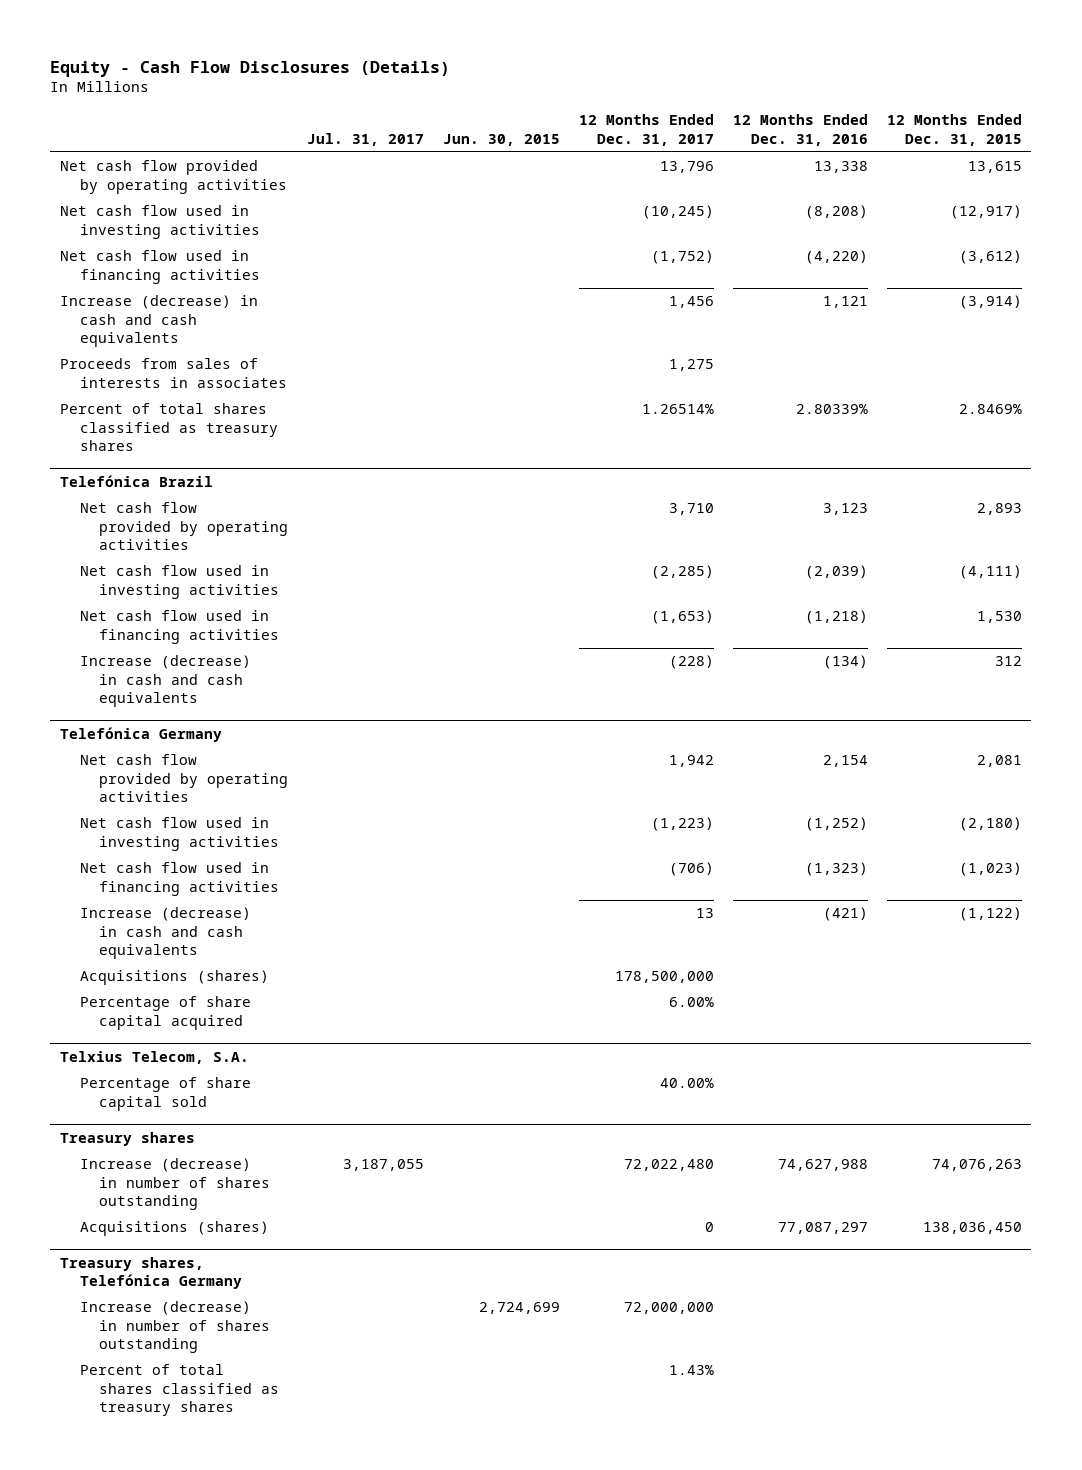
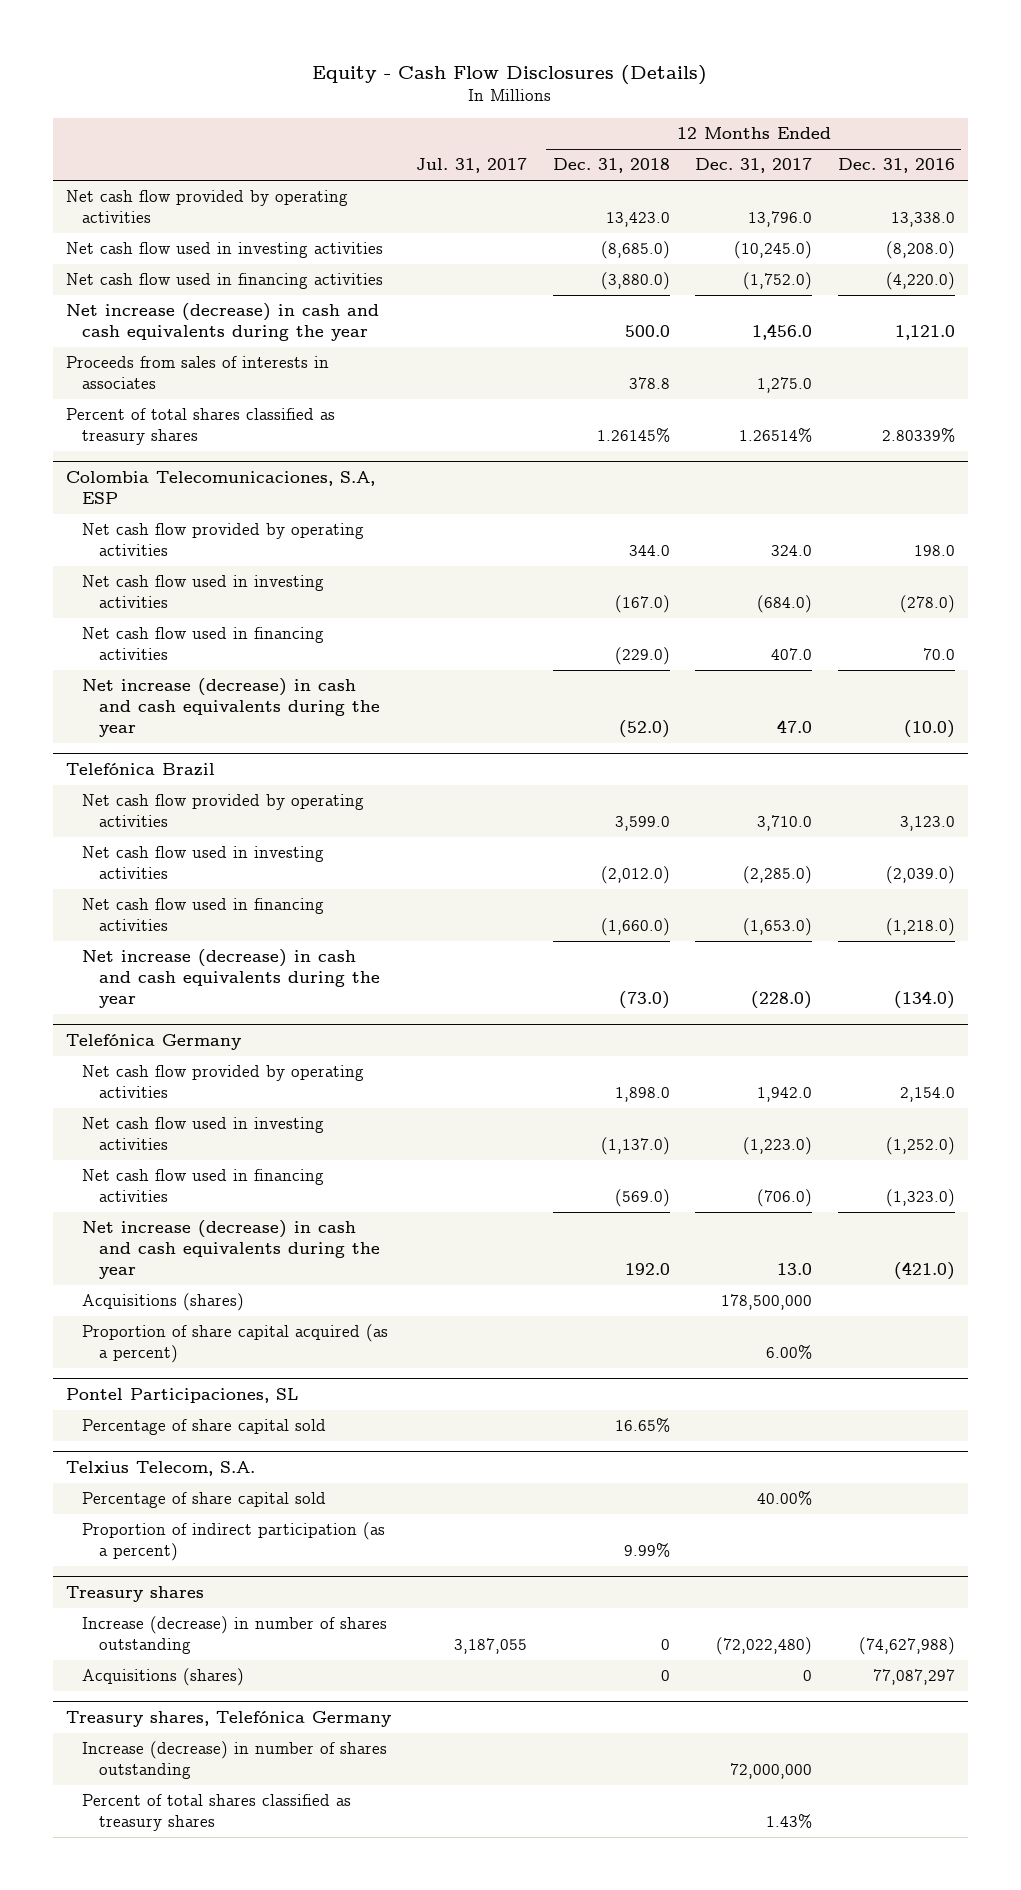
- | Jul. 31, 2017 | Jun. 30, 2015 | 12 Months Ended Dec. 31, 2017 | 12 Months Ended Dec. 31, 2016 | 12 Months Ended Dec. 31, 2015
+ | Jul. 31, 2017 | 12 Months Ended Dec. 31, 2018 | 12 Months Ended Dec. 31, 2017 | 12 Months Ended Dec. 31, 2016
- Net cash flow provided by operating activities | | | 13,796 | 13,338 | 13,615
- Net cash flow used in investing activities | | | (10,245) | (8,208) | (12,917)
- Net cash flow used in financing activities | | | (1,752) | (4,220) | (3,612)
- Increase (decrease) in cash and cash equivalents | | | 1,456 | 1,121 | (3,914)
- Proceeds from sales of interests in associates | | | 1,275 | |
+ Net cash flow provided by operating activities | | 13,423.0 | 13,796.0 | 13,338.0
+ Net cash flow used in investing activities | | (8,685.0) | (10,245.0) | (8,208.0)
+ Net cash flow used in financing activities | | (3,880.0) | (1,752.0) | (4,220.0)
+ Net increase (decrease) in cash and cash equivalents during the year | | 500.0 | 1,456.0 | 1,121.0
+ Proceeds from sales of interests in associates | | 378.8 | 1,275.0 |
+ Colombia Telecomunicaciones, S.A, ESP
+ Net cash flow provided by operating activities | | 344.0 | 324.0 | 198.0
+ Net cash flow used in investing activities | | (167.0) | (684.0) | (278.0)
+ Net cash flow used in financing activities | | (229.0) | 407.0 | 70.0
+ Net increase (decrease) in cash and cash equivalents during the year | | (52.0) | 47.0 | (10.0)
@ Telefónica Brazil
- Net cash flow provided by operating activities | | | 3,710 | 3,123 | 2,893
- Net cash flow used in investing activities | | | (2,285) | (2,039) | (4,111)
- Net cash flow used in financing activities | | | (1,653) | (1,218) | 1,530
- Increase (decrease) in cash and cash equivalents | | | (228) | (134) | 312
+ Net cash flow provided by operating activities | | 3,599.0 | 3,710.0 | 3,123.0
+ Net cash flow used in investing activities | | (2,012.0) | (2,285.0) | (2,039.0)
+ Net cash flow used in financing activities | | (1,660.0) | (1,653.0) | (1,218.0)
+ Net increase (decrease) in cash and cash equivalents during the year | | (73.0) | (228.0) | (134.0)
@ Telefónica Germany
- Net cash flow provided by operating activities | | | 1,942 | 2,154 | 2,081
- Net cash flow used in investing activities | | | (1,223) | (1,252) | (2,180)
- Net cash flow used in financing activities | | | (706) | (1,323) | (1,023)
- Increase (decrease) in cash and cash equivalents | | | 13 | (421) | (1,122)
+ Net cash flow provided by operating activities | | 1,898.0 | 1,942.0 | 2,154.0
+ Net cash flow used in investing activities | | (1,137.0) | (1,223.0) | (1,252.0)
+ Net cash flow used in financing activities | | (569.0) | (706.0) | (1,323.0)
+ Net increase (decrease) in cash and cash equivalents during the year | | 192.0 | 13.0 | (421.0)
- Percentage of share capital acquired | | | 6.00% | |
+ Proportion of share capital acquired (as a percent) | | | 6.00% |
+ Pontel Participaciones, SL
+ Percentage of share capital sold | | 16.65% | |
@ Telxius Telecom, S.A.
+ Proportion of indirect participation (as a percent) | | 9.99% | |
@ Treasury shares
- Increase (decrease) in number of shares outstanding | 3,187,055 | | 72,022,480 | 74,627,988 | 74,076,263
+ Increase (decrease) in number of shares outstanding | 3,187,055 | 0 | (72,022,480) | (74,627,988)

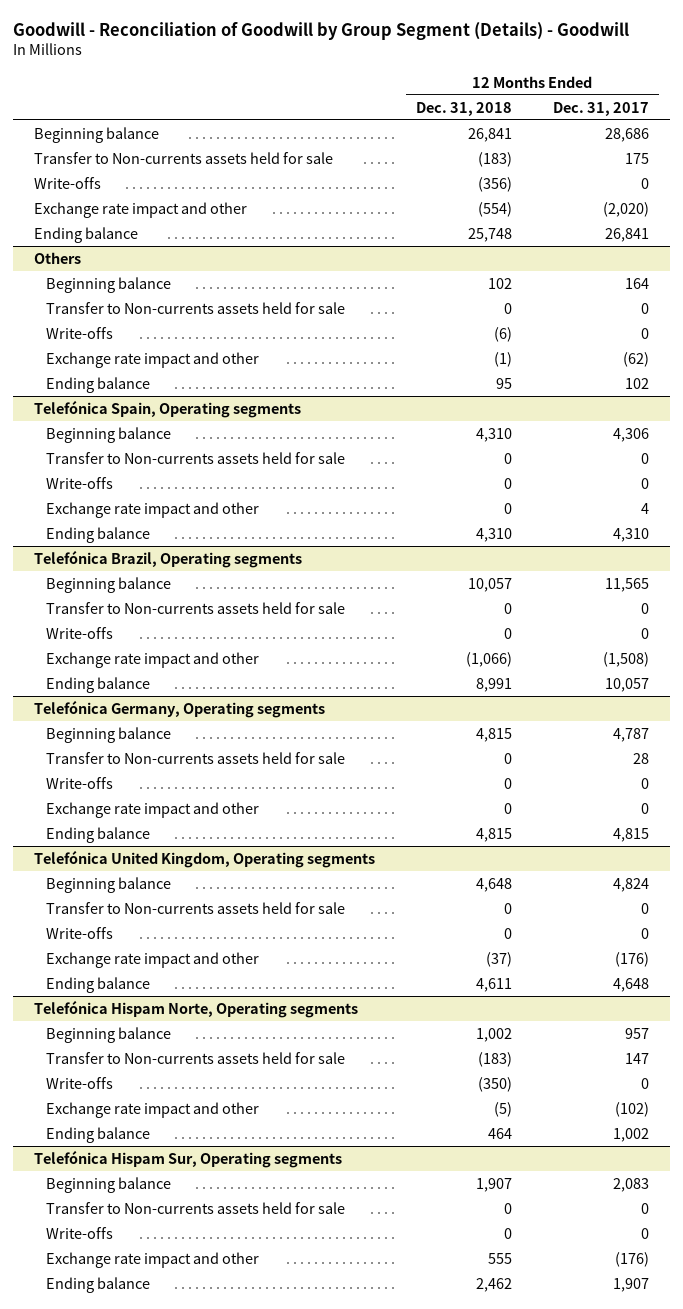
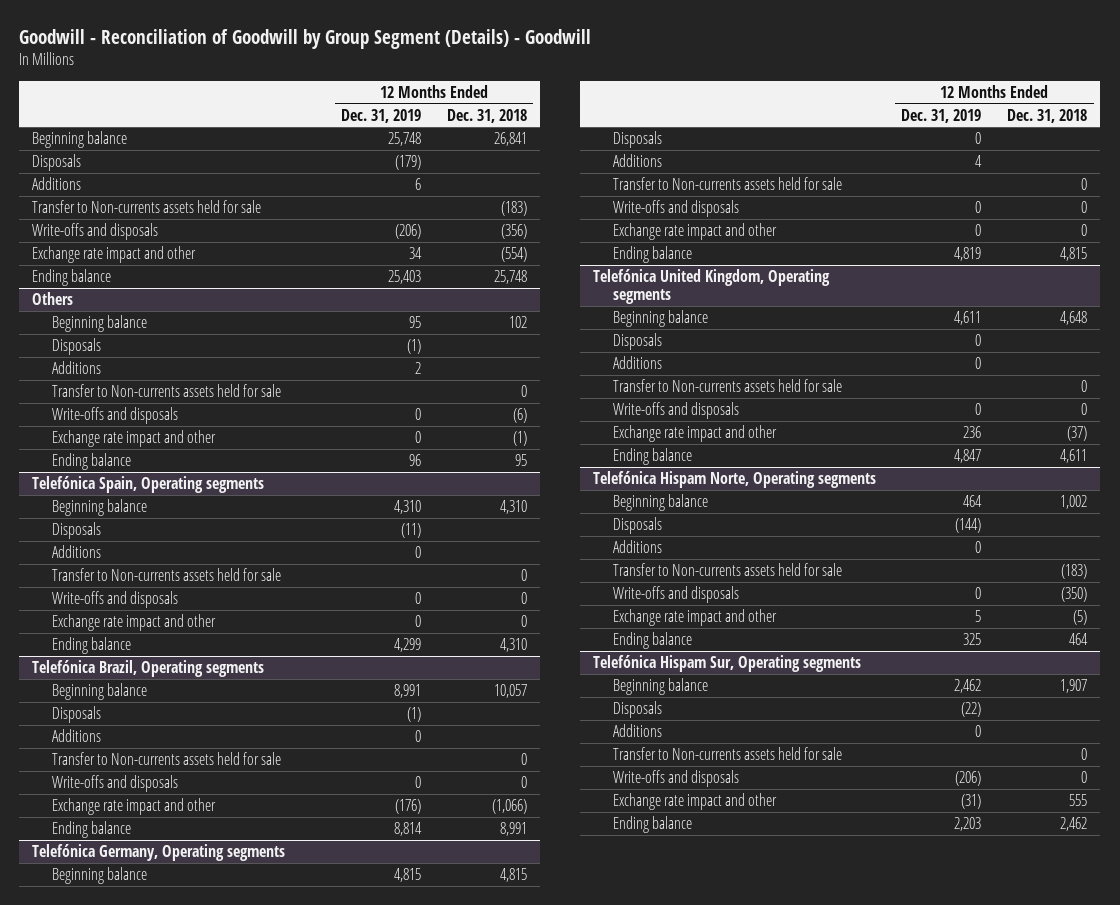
- | 12 Months Ended Dec. 31, 2018 | 12 Months Ended Dec. 31, 2017
+ | 12 Months Ended Dec. 31, 2019 | 12 Months Ended Dec. 31, 2018
+ Disposals | (179) |
+ Additions | 6 |
- Write-offs | (356) | 0
+ Write-offs and disposals | (206) | (356)
@ Others
+ Disposals | (1) |
+ Additions | 2 |
- Write-offs | (6) | 0
+ Write-offs and disposals | 0 | (6)
@ Telefónica Spain, Operating segments
+ Disposals | (11) |
+ Additions | 0 |
- Write-offs | 0 | 0
+ Write-offs and disposals | 0 | 0
@ Telefónica Brazil, Operating segments
+ Disposals | (1) |
+ Additions | 0 |
- Write-offs | 0 | 0
+ Write-offs and disposals | 0 | 0
@ Telefónica Germany, Operating segments
+ Disposals | 0 |
+ Additions | 4 |
- Write-offs | 0 | 0
+ Write-offs and disposals | 0 | 0
@ Telefónica United Kingdom, Operating segments
+ Disposals | 0 |
+ Additions | 0 |
- Write-offs | 0 | 0
+ Write-offs and disposals | 0 | 0
@ Telefónica Hispam Norte, Operating segments
+ Disposals | (144) |
+ Additions | 0 |
- Write-offs | (350) | 0
+ Write-offs and disposals | 0 | (350)
@ Telefónica Hispam Sur, Operating segments
+ Disposals | (22) |
+ Additions | 0 |
- Write-offs | 0 | 0
+ Write-offs and disposals | (206) | 0

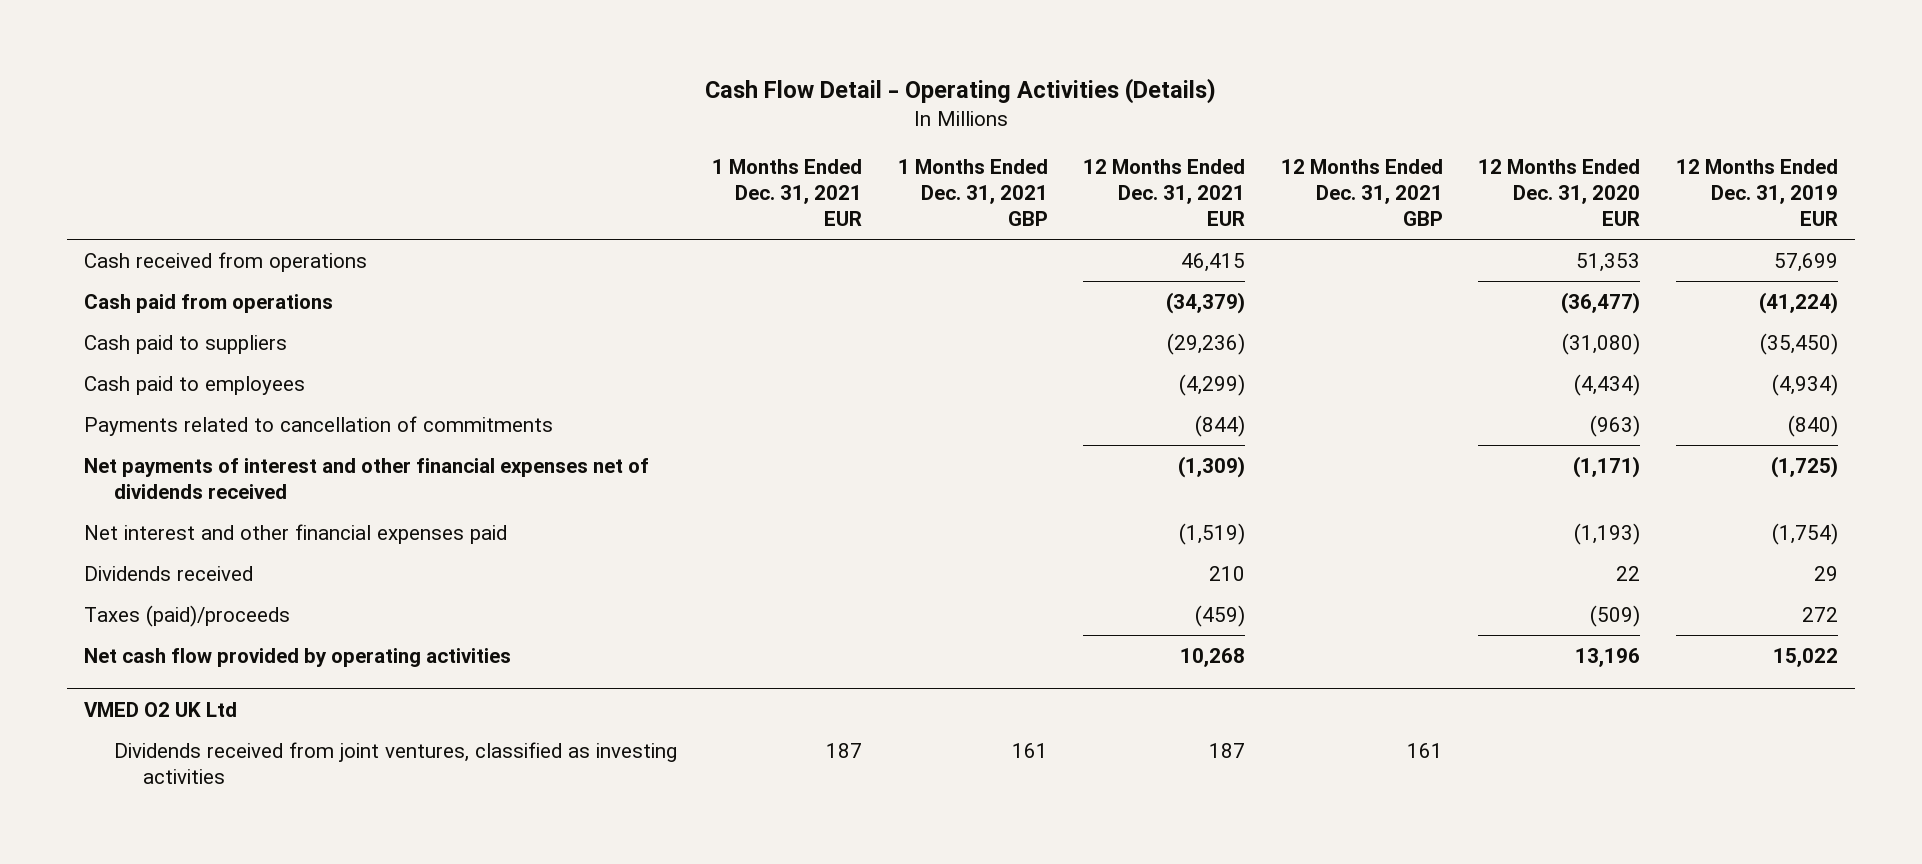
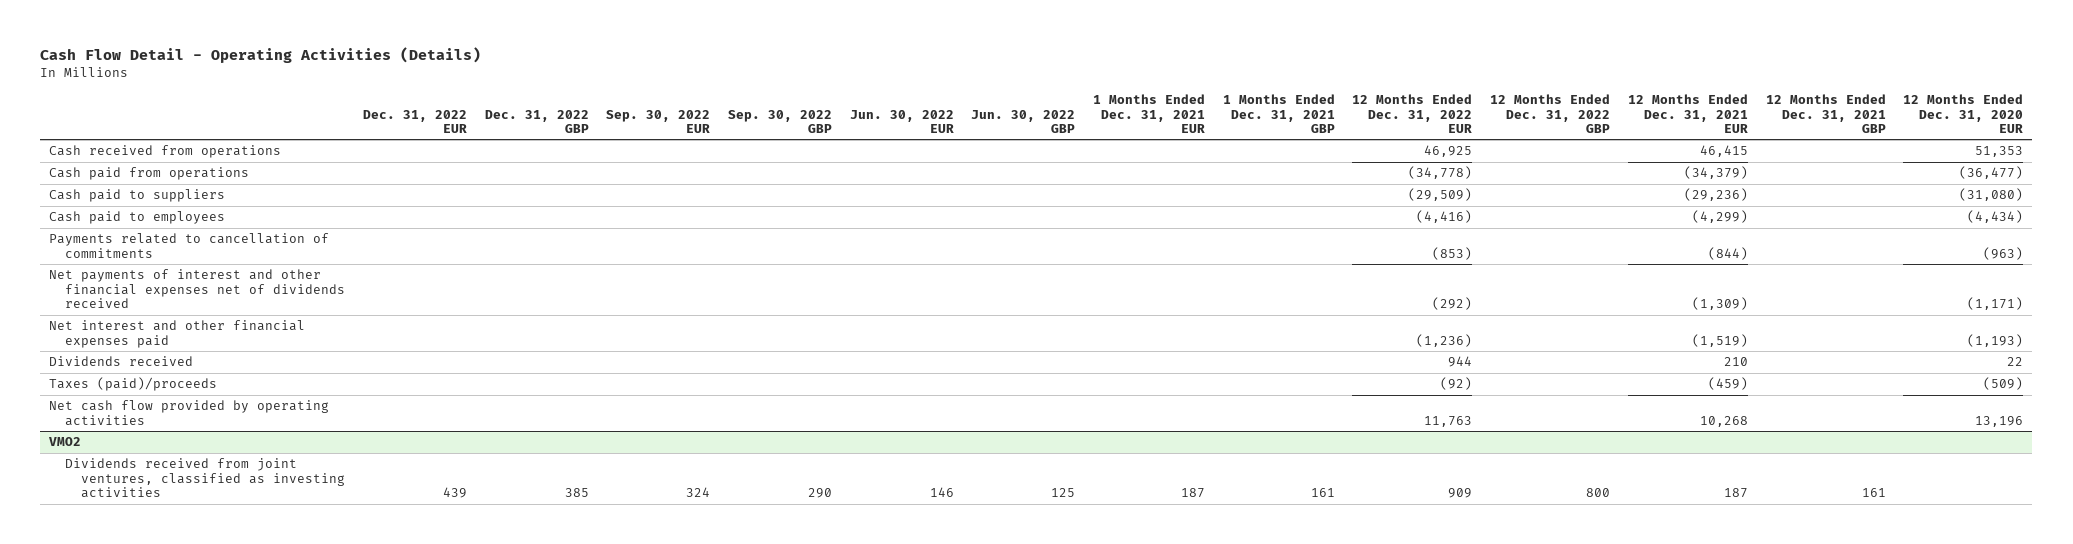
- | 1 Months Ended Dec. 31, 2021 EUR | 1 Months Ended Dec. 31, 2021 GBP | 12 Months Ended Dec. 31, 2021 EUR | 12 Months Ended Dec. 31, 2021 GBP | 12 Months Ended Dec. 31, 2020 EUR | 12 Months Ended Dec. 31, 2019 EUR
+ | Dec. 31, 2022 EUR | Dec. 31, 2022 GBP | Sep. 30, 2022 EUR | Sep. 30, 2022 GBP | Jun. 30, 2022 EUR | Jun. 30, 2022 GBP | 1 Months Ended Dec. 31, 2021 EUR | 1 Months Ended Dec. 31, 2021 GBP | 12 Months Ended Dec. 31, 2022 EUR | 12 Months Ended Dec. 31, 2022 GBP | 12 Months Ended Dec. 31, 2021 EUR | 12 Months Ended Dec. 31, 2021 GBP | 12 Months Ended Dec. 31, 2020 EUR
- VMED O2 UK Ltd
+ VMO2

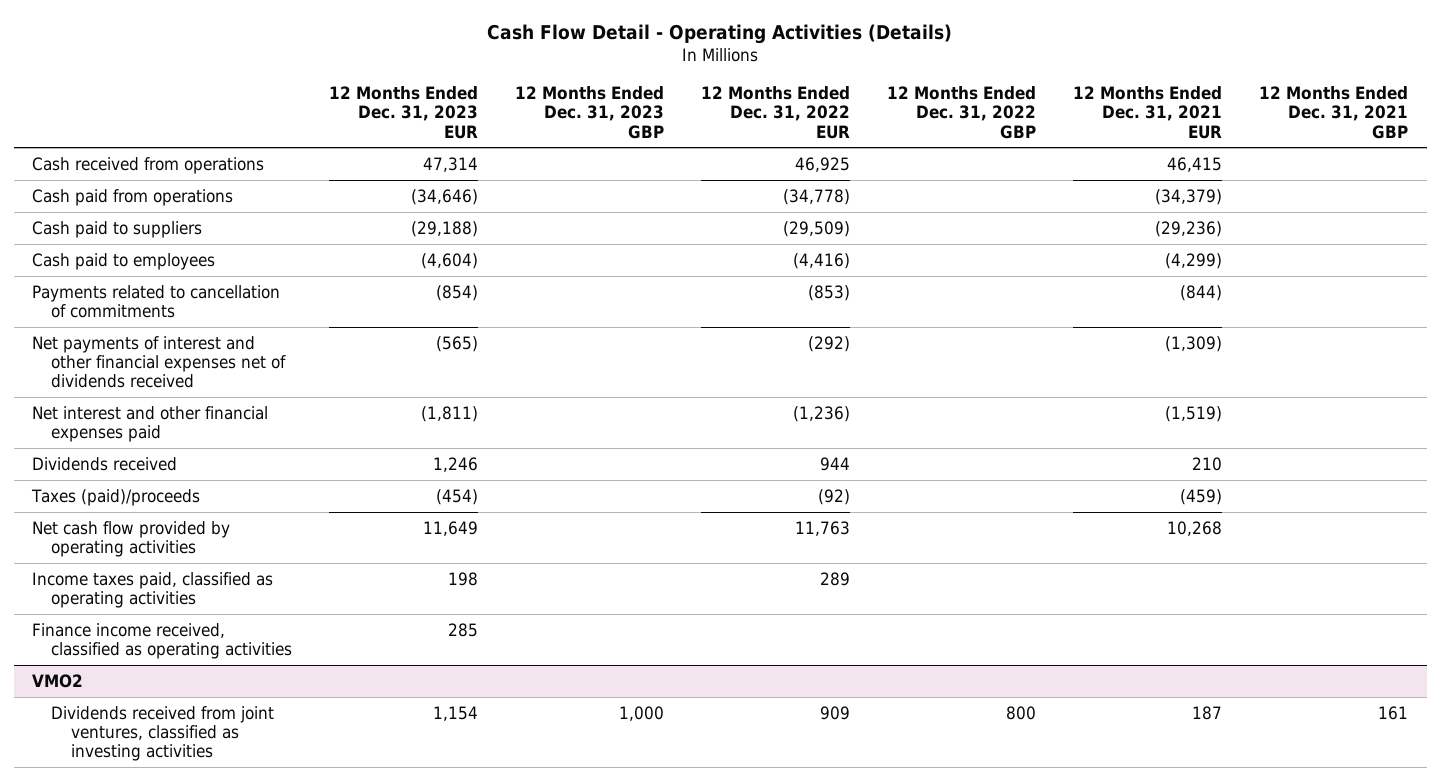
- | Dec. 31, 2022 EUR | Dec. 31, 2022 GBP | Sep. 30, 2022 EUR | Sep. 30, 2022 GBP | Jun. 30, 2022 EUR | Jun. 30, 2022 GBP | 1 Months Ended Dec. 31, 2021 EUR | 1 Months Ended Dec. 31, 2021 GBP | 12 Months Ended Dec. 31, 2022 EUR | 12 Months Ended Dec. 31, 2022 GBP | 12 Months Ended Dec. 31, 2021 EUR | 12 Months Ended Dec. 31, 2021 GBP | 12 Months Ended Dec. 31, 2020 EUR
+ | 12 Months Ended Dec. 31, 2023 EUR | 12 Months Ended Dec. 31, 2023 GBP | 12 Months Ended Dec. 31, 2022 EUR | 12 Months Ended Dec. 31, 2022 GBP | 12 Months Ended Dec. 31, 2021 EUR | 12 Months Ended Dec. 31, 2021 GBP
+ Income taxes paid, classified as operating activities | 198 | | 289 | | |
+ Finance income received, classified as operating activities | 285 | | | | |

